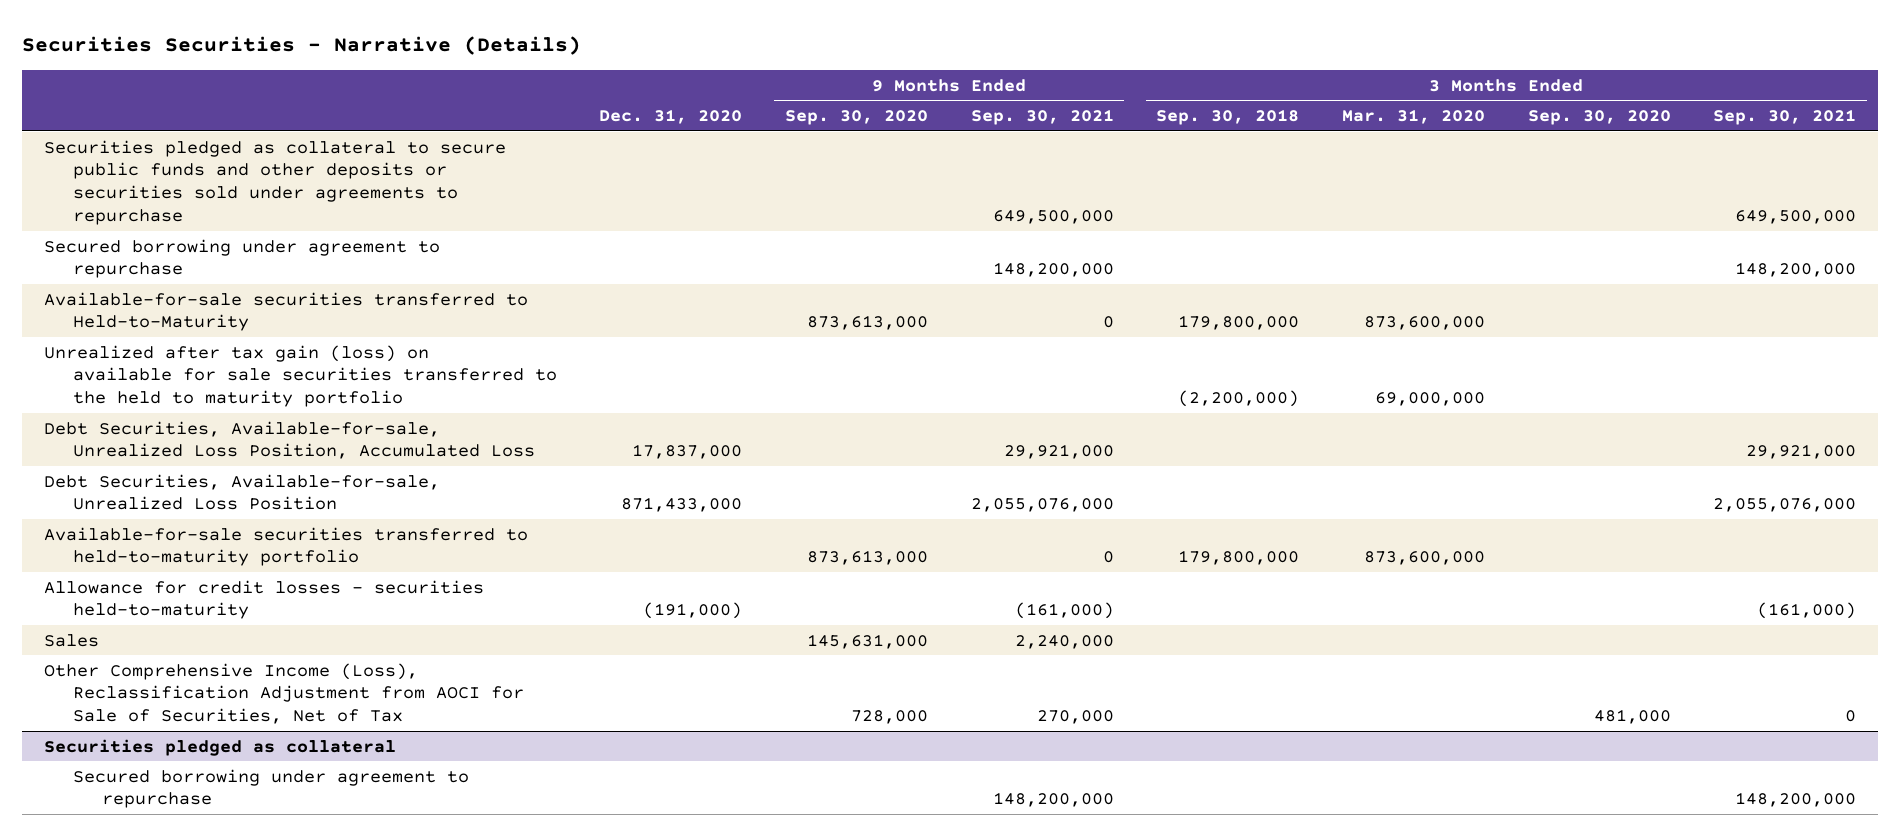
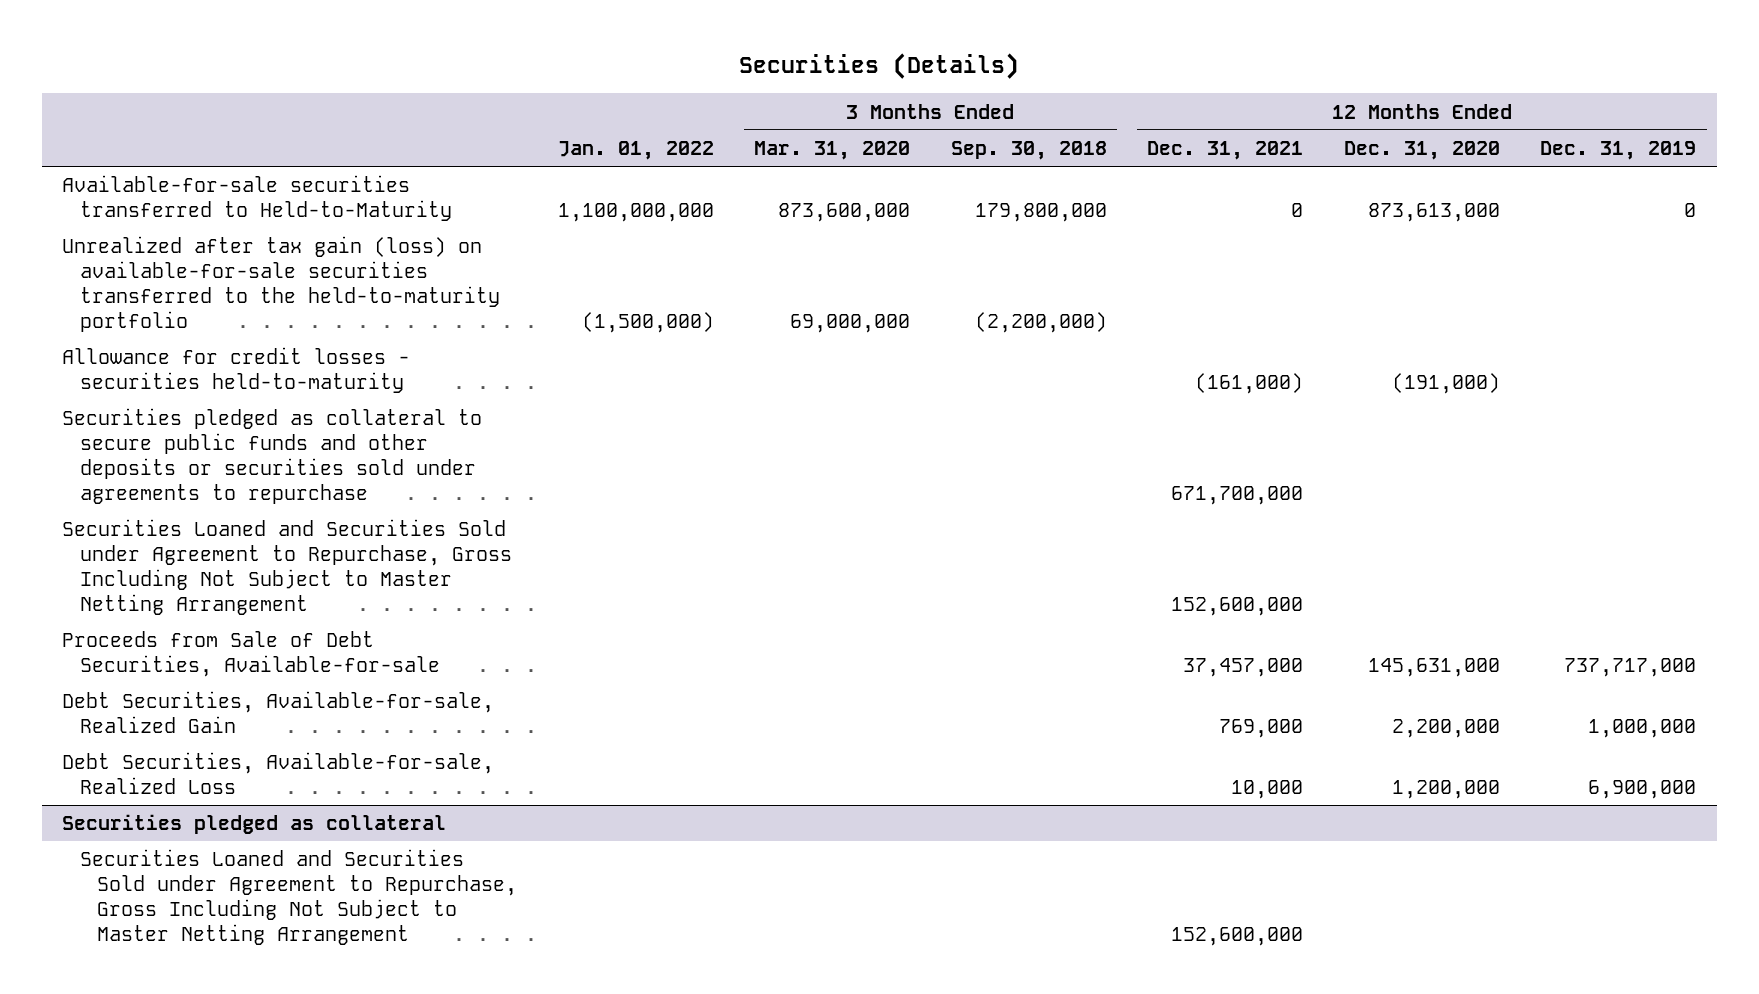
- Securities Securities - Narrative (Details)
+ Securities (Details)
- | Dec. 31, 2020 | 9 Months Ended Sep. 30, 2020 | 9 Months Ended Sep. 30, 2021 | 3 Months Ended Sep. 30, 2018 | 3 Months Ended Mar. 31, 2020 | 3 Months Ended Sep. 30, 2020 | 3 Months Ended Sep. 30, 2021
+ | Jan. 01, 2022 | 3 Months Ended Mar. 31, 2020 | 3 Months Ended Sep. 30, 2018 | 12 Months Ended Dec. 31, 2021 | 12 Months Ended Dec. 31, 2020 | 12 Months Ended Dec. 31, 2019
- Secured borrowing under agreement to repurchase | | | 148,200,000 | | | | 148,200,000
- Unrealized after tax gain (loss) on available for sale securities transferred to the held to maturity portfolio | | | | (2,200,000) | 69,000,000 | |
- Debt Securities, Available-for-sale, Unrealized Loss Position, Accumulated Loss | 17,837,000 | | 29,921,000 | | | | 29,921,000
- Debt Securities, Available-for-sale, Unrealized Loss Position | 871,433,000 | | 2,055,076,000 | | | | 2,055,076,000
- Available-for-sale securities transferred to held-to-maturity portfolio | | 873,613,000 | 0 | 179,800,000 | 873,600,000 | |
+ Unrealized after tax gain (loss) on available-for-sale securities transferred to the held-to-maturity portfolio | (1,500,000) | 69,000,000 | (2,200,000) | | |
- Sales | | 145,631,000 | 2,240,000 | | | |
- Other Comprehensive Income (Loss), Reclassification Adjustment from AOCI for Sale of Securities, Net of Tax | | 728,000 | 270,000 | | | 481,000 | 0
moved down: Securities pledged as collateral to secure public funds and other deposits or securities sold under agreements to repurchase | | | | 671,700,000 | |
+ Securities Loaned and Securities Sold under Agreement to Repurchase, Gross Including Not Subject to Master Netting Arrangement | | | | 152,600,000 | |
+ Proceeds from Sale of Debt Securities, Available-for-sale | | | | 37,457,000 | 145,631,000 | 737,717,000
+ Debt Securities, Available-for-sale, Realized Gain | | | | 769,000 | 2,200,000 | 1,000,000
+ Debt Securities, Available-for-sale, Realized Loss | | | | 10,000 | 1,200,000 | 6,900,000
@ Securities pledged as collateral
- Secured borrowing under agreement to repurchase | | | 148,200,000 | | | | 148,200,000
+ Securities Loaned and Securities Sold under Agreement to Repurchase, Gross Including Not Subject to Master Netting Arrangement | | | | 152,600,000 | |

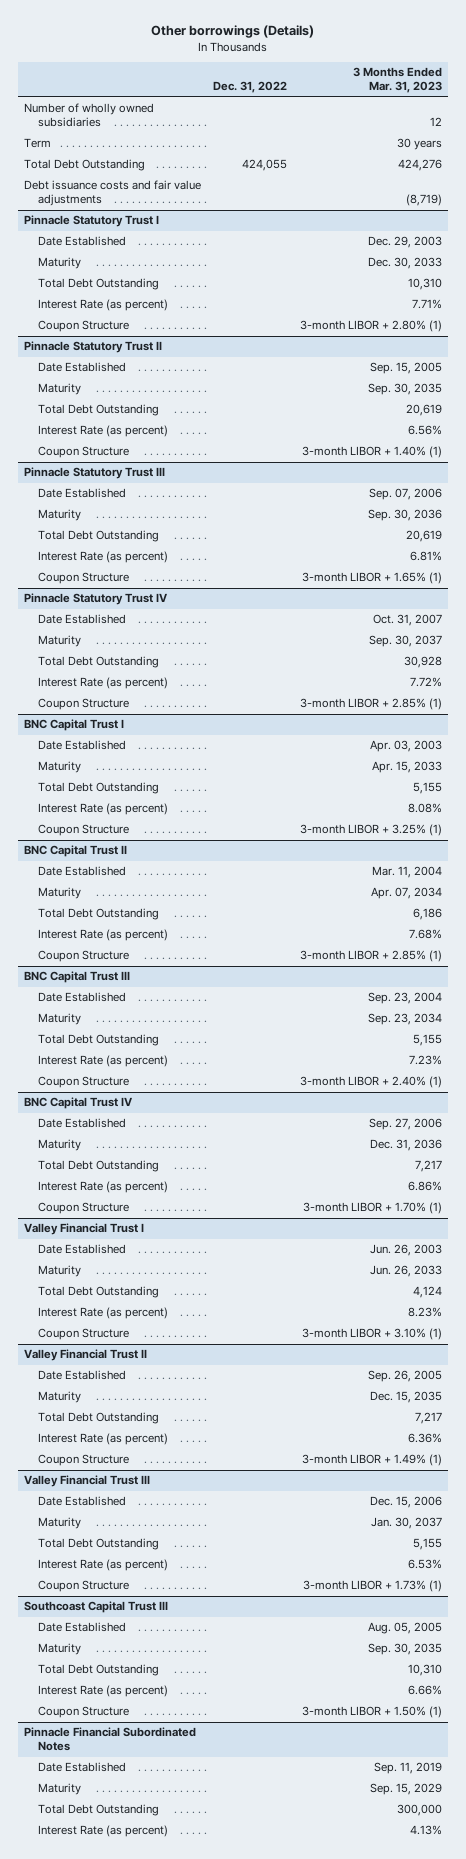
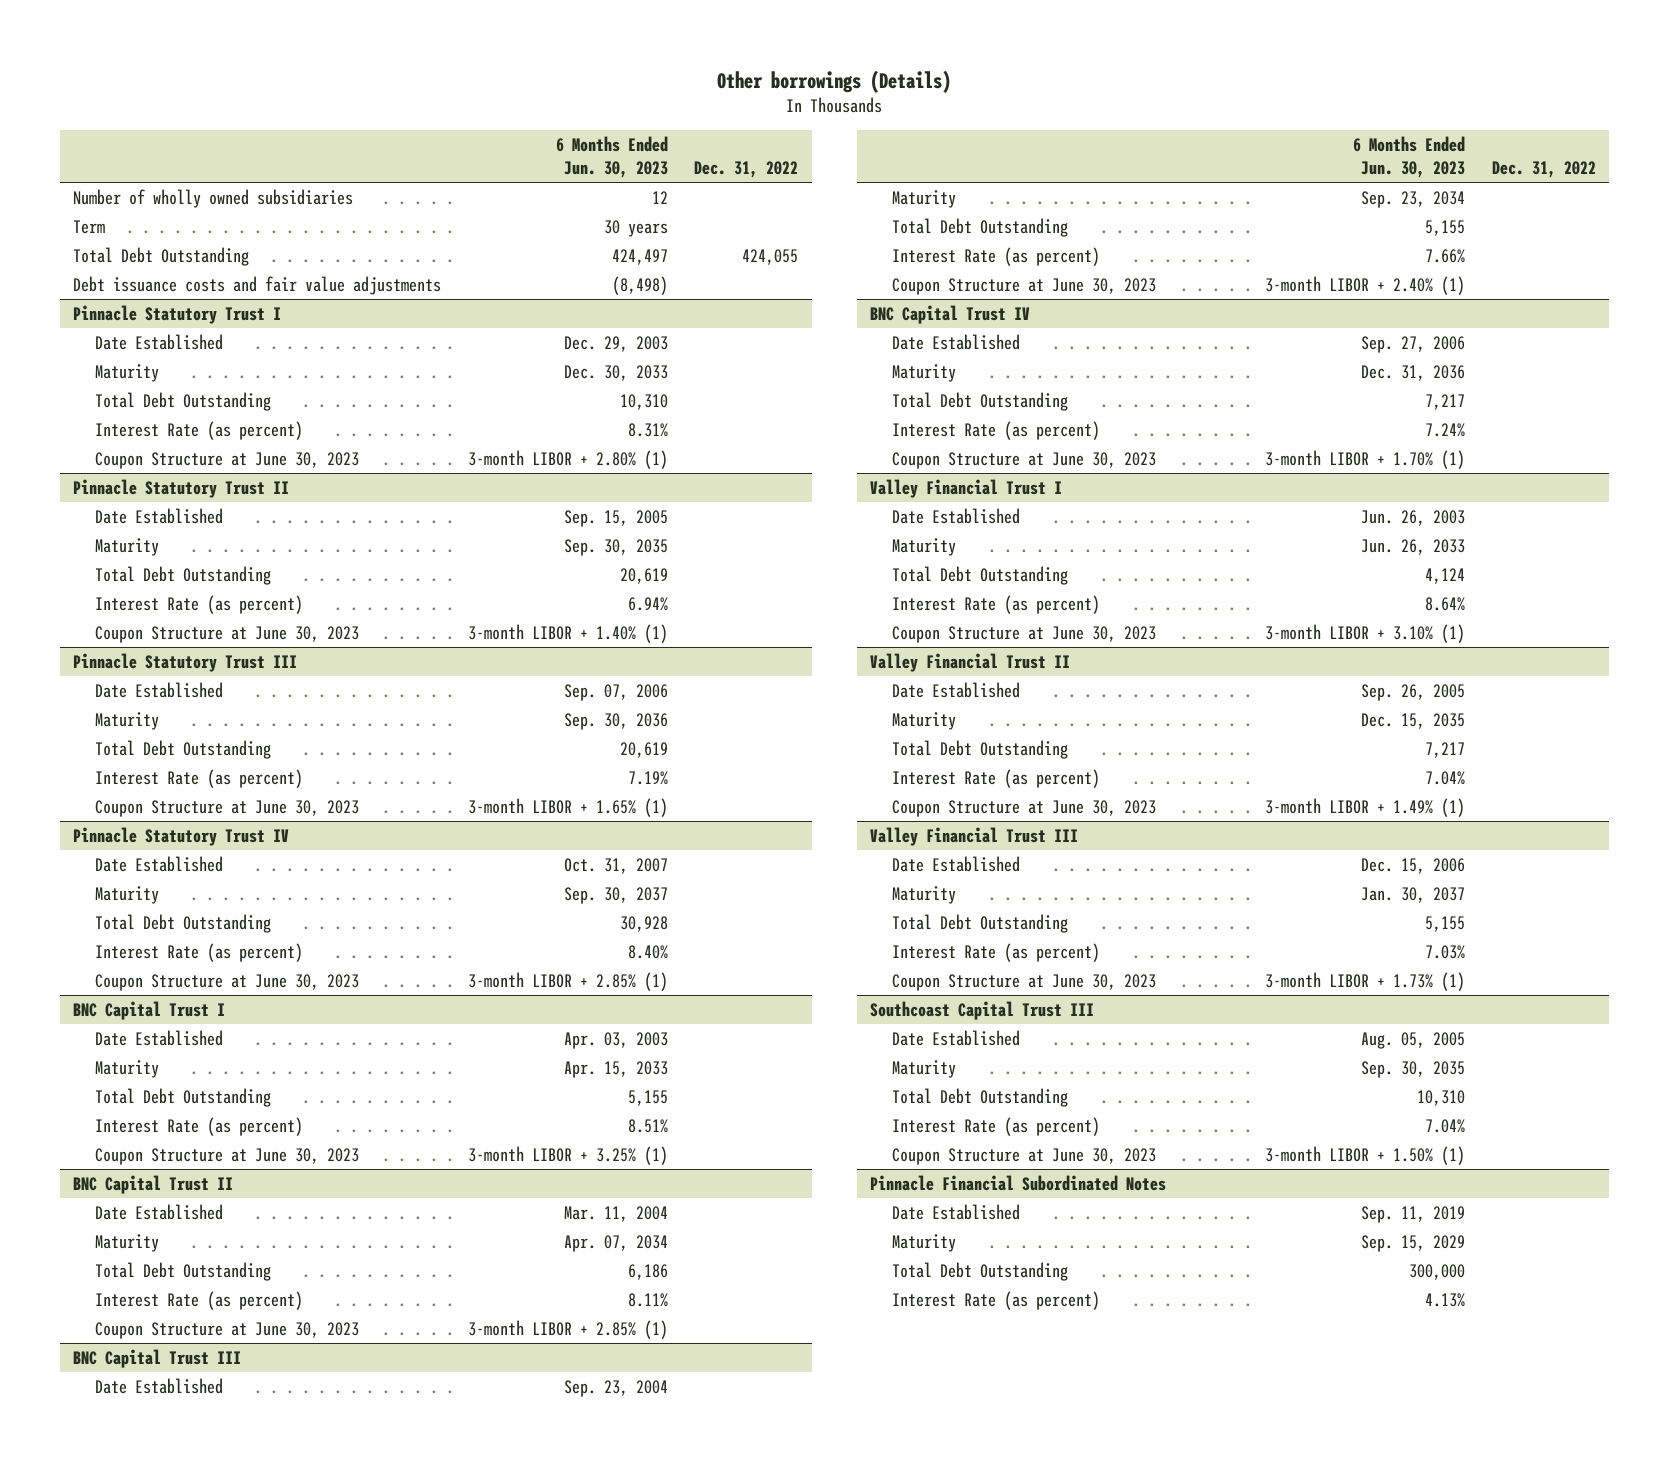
- | Dec. 31, 2022 | 3 Months Ended Mar. 31, 2023
+ | 6 Months Ended Jun. 30, 2023 | Dec. 31, 2022
@ Pinnacle Statutory Trust I
- Coupon Structure | | 3-month LIBOR + 2.80% (1)
+ Coupon Structure at June 30, 2023 | 3-month LIBOR + 2.80% (1) |
@ Pinnacle Statutory Trust II
- Coupon Structure | | 3-month LIBOR + 1.40% (1)
+ Coupon Structure at June 30, 2023 | 3-month LIBOR + 1.40% (1) |
@ Pinnacle Statutory Trust III
- Coupon Structure | | 3-month LIBOR + 1.65% (1)
+ Coupon Structure at June 30, 2023 | 3-month LIBOR + 1.65% (1) |
@ Pinnacle Statutory Trust IV
- Coupon Structure | | 3-month LIBOR + 2.85% (1)
+ Coupon Structure at June 30, 2023 | 3-month LIBOR + 2.85% (1) |
@ BNC Capital Trust I
- Coupon Structure | | 3-month LIBOR + 3.25% (1)
+ Coupon Structure at June 30, 2023 | 3-month LIBOR + 3.25% (1) |
@ BNC Capital Trust II
- Coupon Structure | | 3-month LIBOR + 2.85% (1)
+ Coupon Structure at June 30, 2023 | 3-month LIBOR + 2.85% (1) |
@ BNC Capital Trust III
- Coupon Structure | | 3-month LIBOR + 2.40% (1)
+ Coupon Structure at June 30, 2023 | 3-month LIBOR + 2.40% (1) |
@ BNC Capital Trust IV
- Coupon Structure | | 3-month LIBOR + 1.70% (1)
+ Coupon Structure at June 30, 2023 | 3-month LIBOR + 1.70% (1) |
@ Valley Financial Trust I
- Coupon Structure | | 3-month LIBOR + 3.10% (1)
+ Coupon Structure at June 30, 2023 | 3-month LIBOR + 3.10% (1) |
@ Valley Financial Trust II
- Coupon Structure | | 3-month LIBOR + 1.49% (1)
+ Coupon Structure at June 30, 2023 | 3-month LIBOR + 1.49% (1) |
@ Valley Financial Trust III
- Coupon Structure | | 3-month LIBOR + 1.73% (1)
+ Coupon Structure at June 30, 2023 | 3-month LIBOR + 1.73% (1) |
@ Southcoast Capital Trust III
- Coupon Structure | | 3-month LIBOR + 1.50% (1)
+ Coupon Structure at June 30, 2023 | 3-month LIBOR + 1.50% (1) |

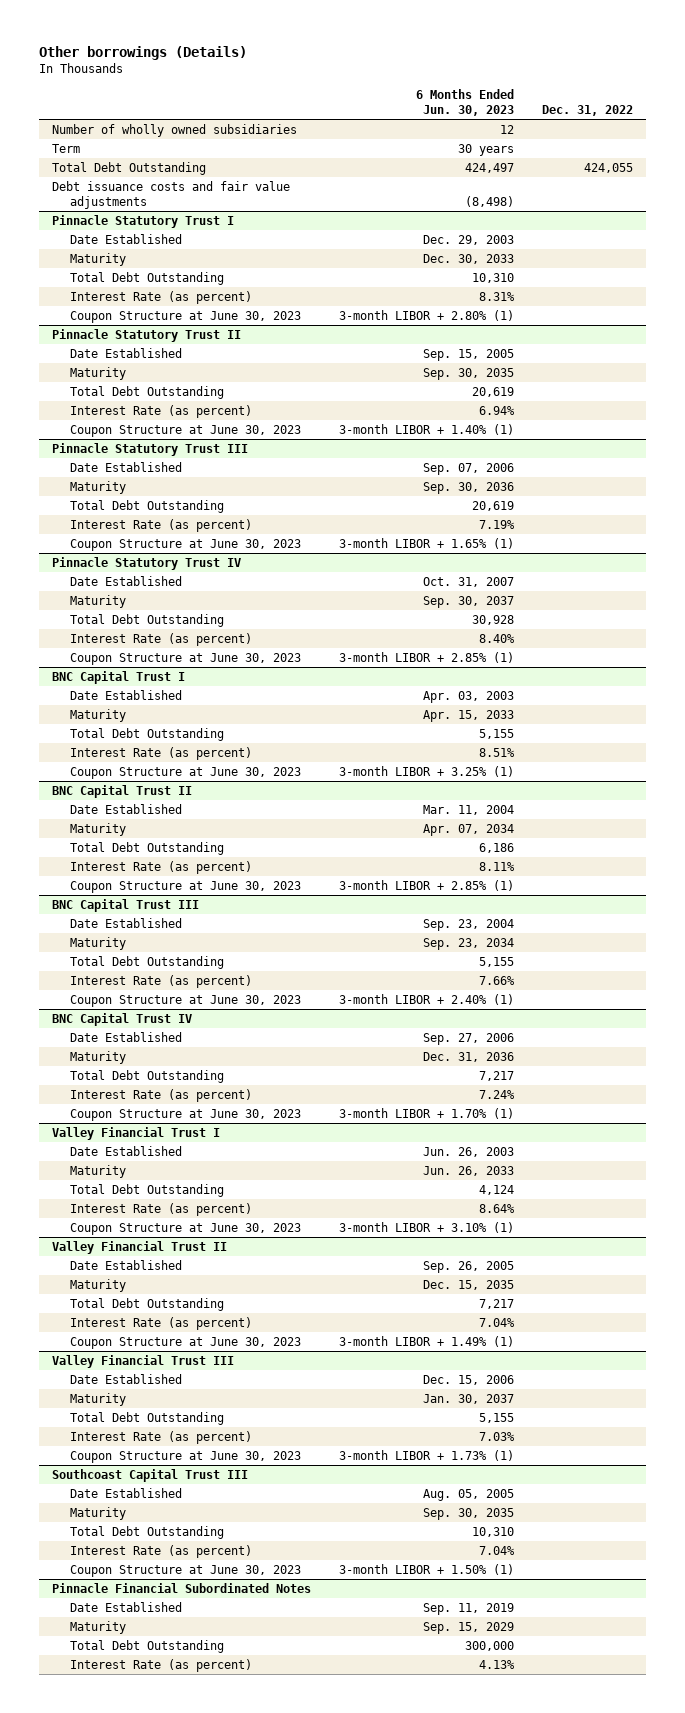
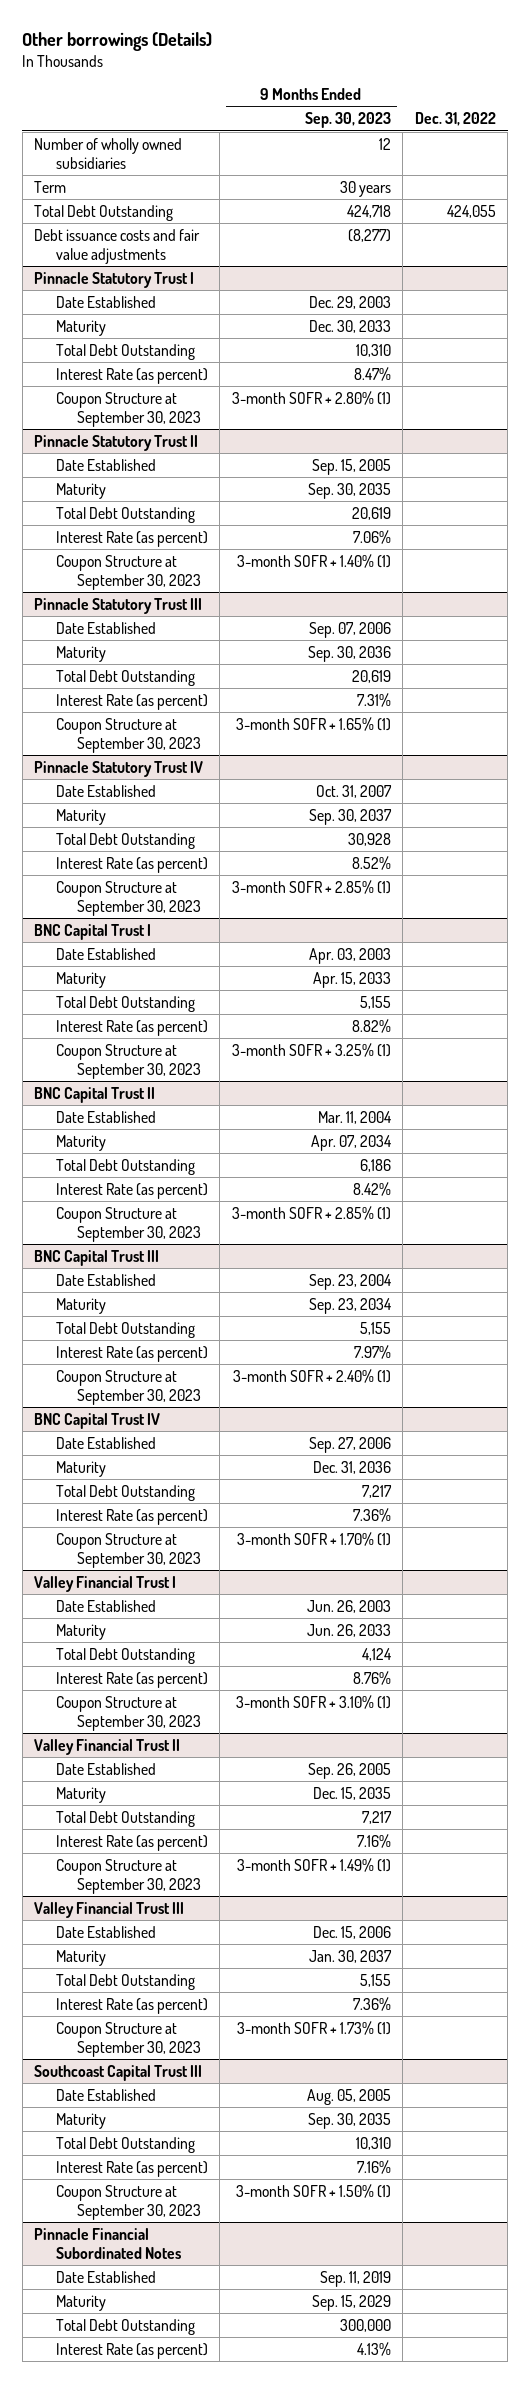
- | 6 Months Ended Jun. 30, 2023 | Dec. 31, 2022
+ | 9 Months Ended Sep. 30, 2023 | Dec. 31, 2022
@ Pinnacle Statutory Trust I
- Coupon Structure at June 30, 2023 | 3-month LIBOR + 2.80% (1) |
+ Coupon Structure at September 30, 2023 | 3-month SOFR + 2.80% (1) |
@ Pinnacle Statutory Trust II
- Coupon Structure at June 30, 2023 | 3-month LIBOR + 1.40% (1) |
+ Coupon Structure at September 30, 2023 | 3-month SOFR + 1.40% (1) |
@ Pinnacle Statutory Trust III
- Coupon Structure at June 30, 2023 | 3-month LIBOR + 1.65% (1) |
+ Coupon Structure at September 30, 2023 | 3-month SOFR + 1.65% (1) |
@ Pinnacle Statutory Trust IV
- Coupon Structure at June 30, 2023 | 3-month LIBOR + 2.85% (1) |
+ Coupon Structure at September 30, 2023 | 3-month SOFR + 2.85% (1) |
@ BNC Capital Trust I
- Coupon Structure at June 30, 2023 | 3-month LIBOR + 3.25% (1) |
+ Coupon Structure at September 30, 2023 | 3-month SOFR + 3.25% (1) |
@ BNC Capital Trust II
- Coupon Structure at June 30, 2023 | 3-month LIBOR + 2.85% (1) |
+ Coupon Structure at September 30, 2023 | 3-month SOFR + 2.85% (1) |
@ BNC Capital Trust III
- Coupon Structure at June 30, 2023 | 3-month LIBOR + 2.40% (1) |
+ Coupon Structure at September 30, 2023 | 3-month SOFR + 2.40% (1) |
@ BNC Capital Trust IV
- Coupon Structure at June 30, 2023 | 3-month LIBOR + 1.70% (1) |
+ Coupon Structure at September 30, 2023 | 3-month SOFR + 1.70% (1) |
@ Valley Financial Trust I
- Coupon Structure at June 30, 2023 | 3-month LIBOR + 3.10% (1) |
+ Coupon Structure at September 30, 2023 | 3-month SOFR + 3.10% (1) |
@ Valley Financial Trust II
- Coupon Structure at June 30, 2023 | 3-month LIBOR + 1.49% (1) |
+ Coupon Structure at September 30, 2023 | 3-month SOFR + 1.49% (1) |
@ Valley Financial Trust III
- Coupon Structure at June 30, 2023 | 3-month LIBOR + 1.73% (1) |
+ Coupon Structure at September 30, 2023 | 3-month SOFR + 1.73% (1) |
@ Southcoast Capital Trust III
- Coupon Structure at June 30, 2023 | 3-month LIBOR + 1.50% (1) |
+ Coupon Structure at September 30, 2023 | 3-month SOFR + 1.50% (1) |

